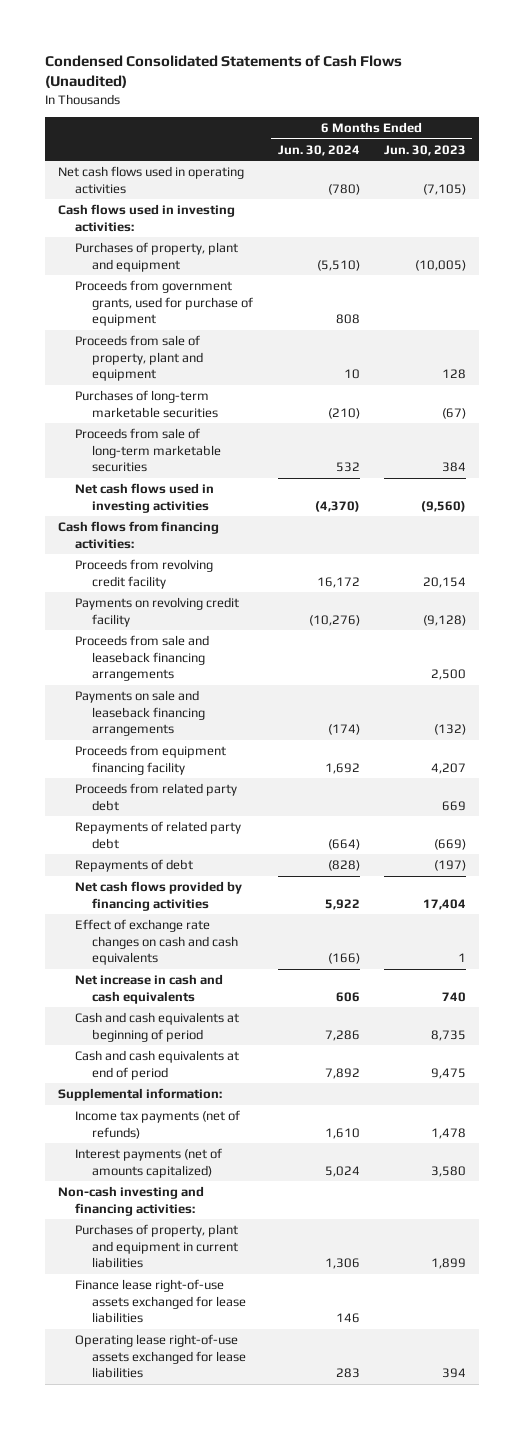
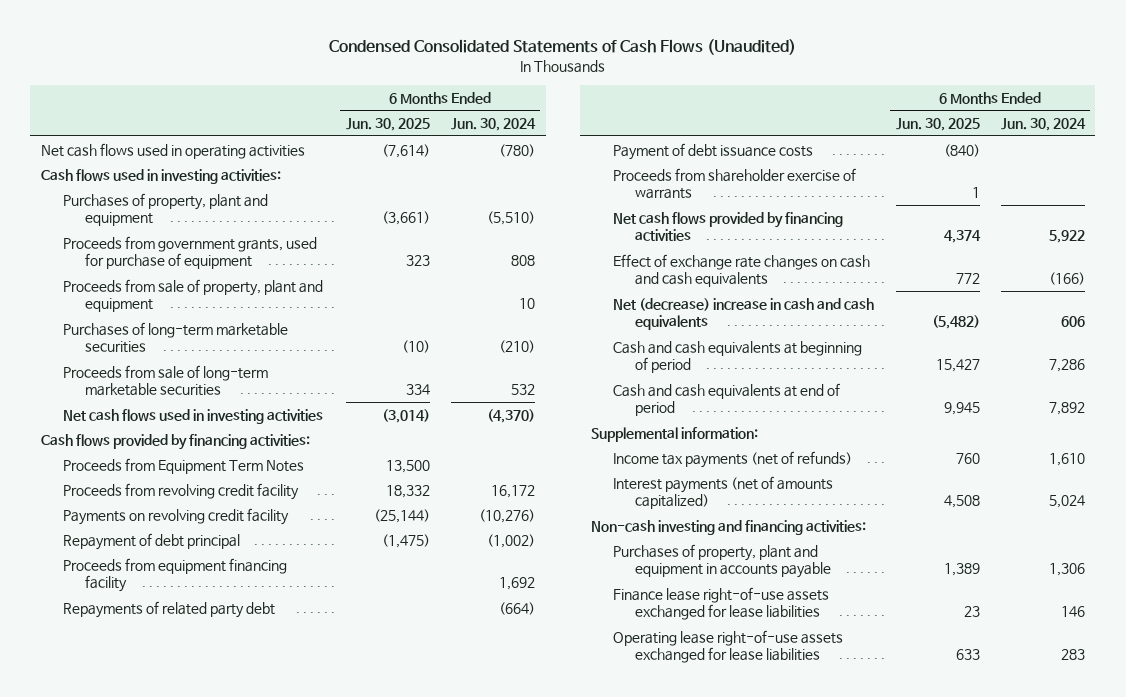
- | 6 Months Ended Jun. 30, 2024 | 6 Months Ended Jun. 30, 2023
+ | 6 Months Ended Jun. 30, 2025 | 6 Months Ended Jun. 30, 2024
- Cash flows from financing activities:
+ Cash flows provided by financing activities:
+ Proceeds from Equipment Term Notes | 13,500 |
- Proceeds from sale and leaseback financing arrangements | | 2,500
- Payments on sale and leaseback financing arrangements | (174) | (132)
+ Repayment of debt principal | (1,475) | (1,002)
- Proceeds from related party debt | | 669
- Repayments of debt | (828) | (197)
+ Payment of debt issuance costs | (840) |
+ Proceeds from shareholder exercise of warrants | 1 |
- Net increase in cash and cash equivalents | 606 | 740
+ Net (decrease) increase in cash and cash equivalents | (5,482) | 606
- Purchases of property, plant and equipment in current liabilities | 1,306 | 1,899
+ Purchases of property, plant and equipment in accounts payable | 1,389 | 1,306

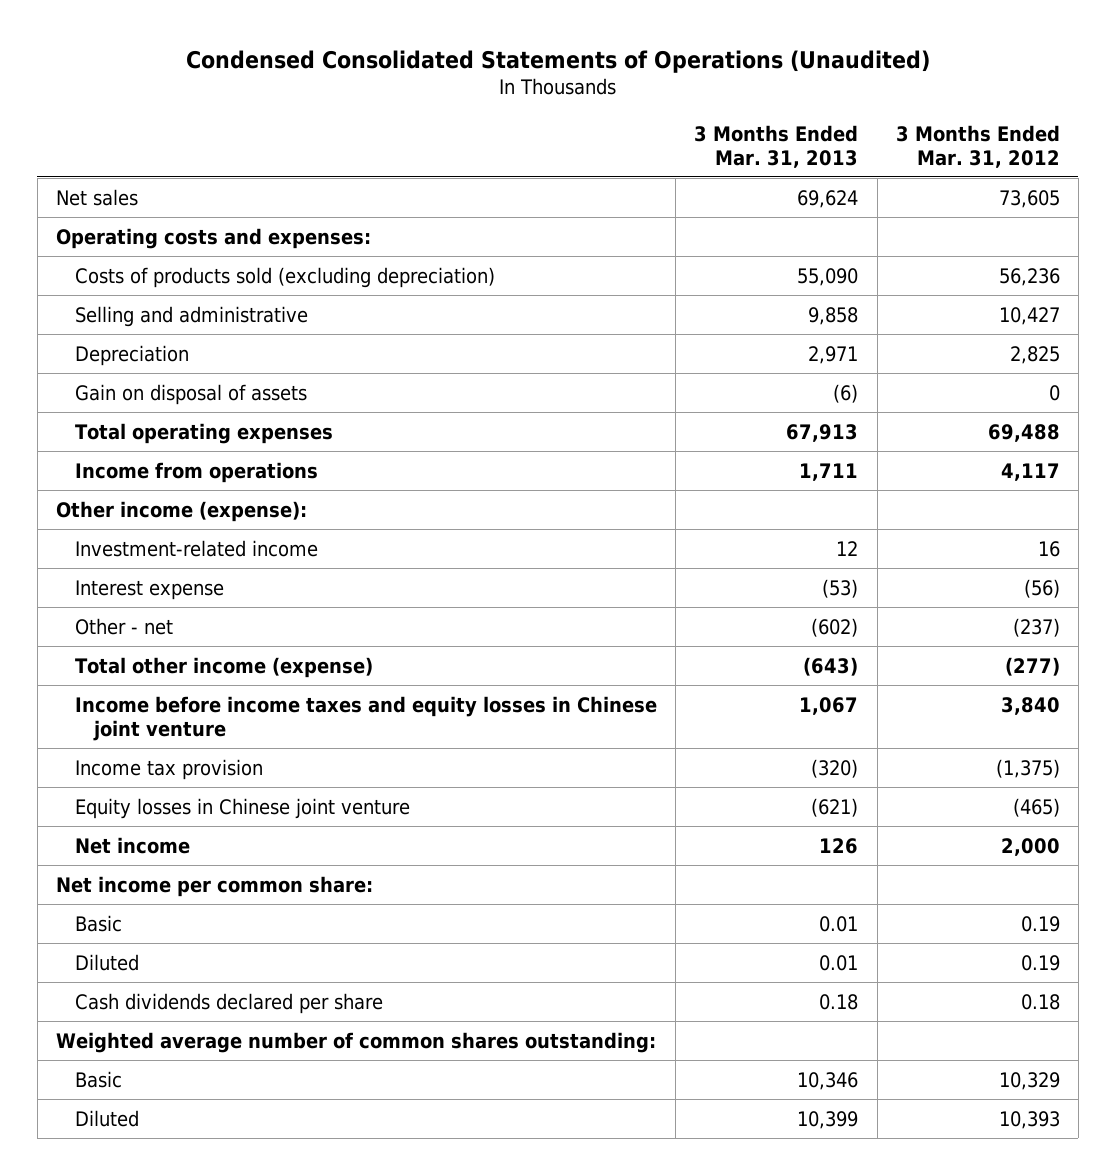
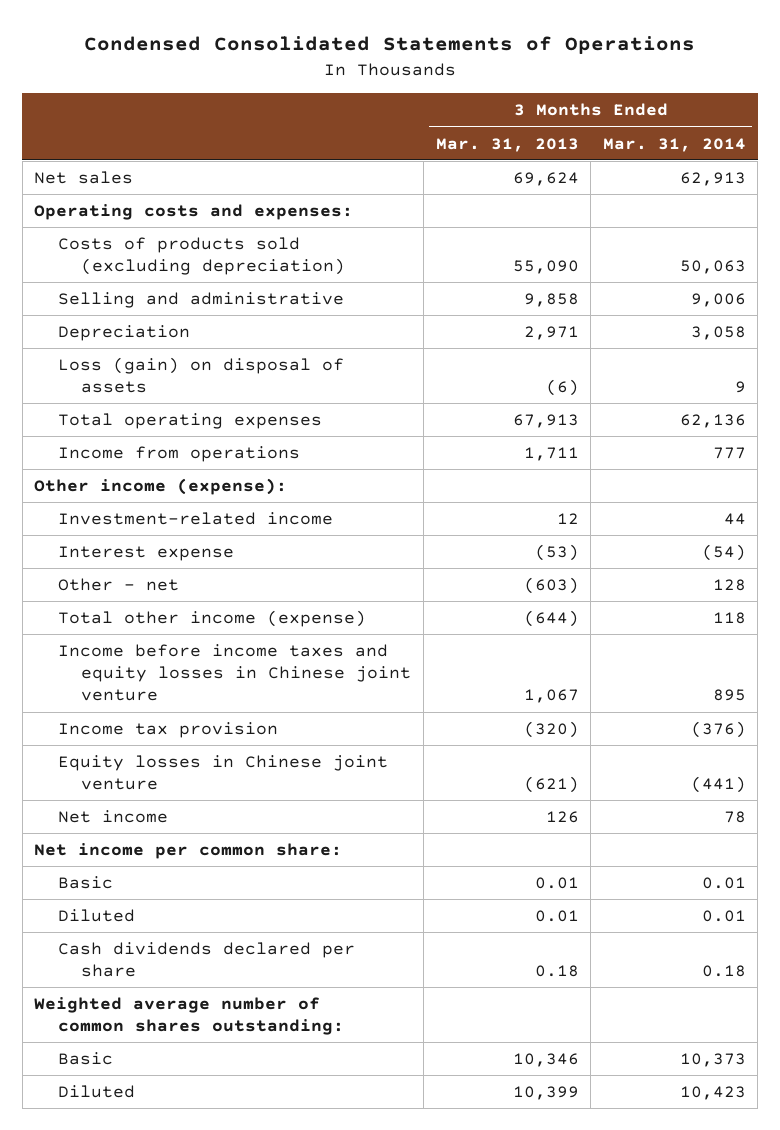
- Condensed Consolidated Statements of Operations (Unaudited)
+ Condensed Consolidated Statements of Operations
- | 3 Months Ended Mar. 31, 2013 | 3 Months Ended Mar. 31, 2012
+ | 3 Months Ended Mar. 31, 2013 | 3 Months Ended Mar. 31, 2014
- Gain on disposal of assets | (6) | 0
+ Loss (gain) on disposal of assets | (6) | 9
- Other - net | (602) | (237)
- Total other income (expense) | (643) | (277)
+ Other - net | (603) | 128
+ Total other income (expense) | (644) | 118

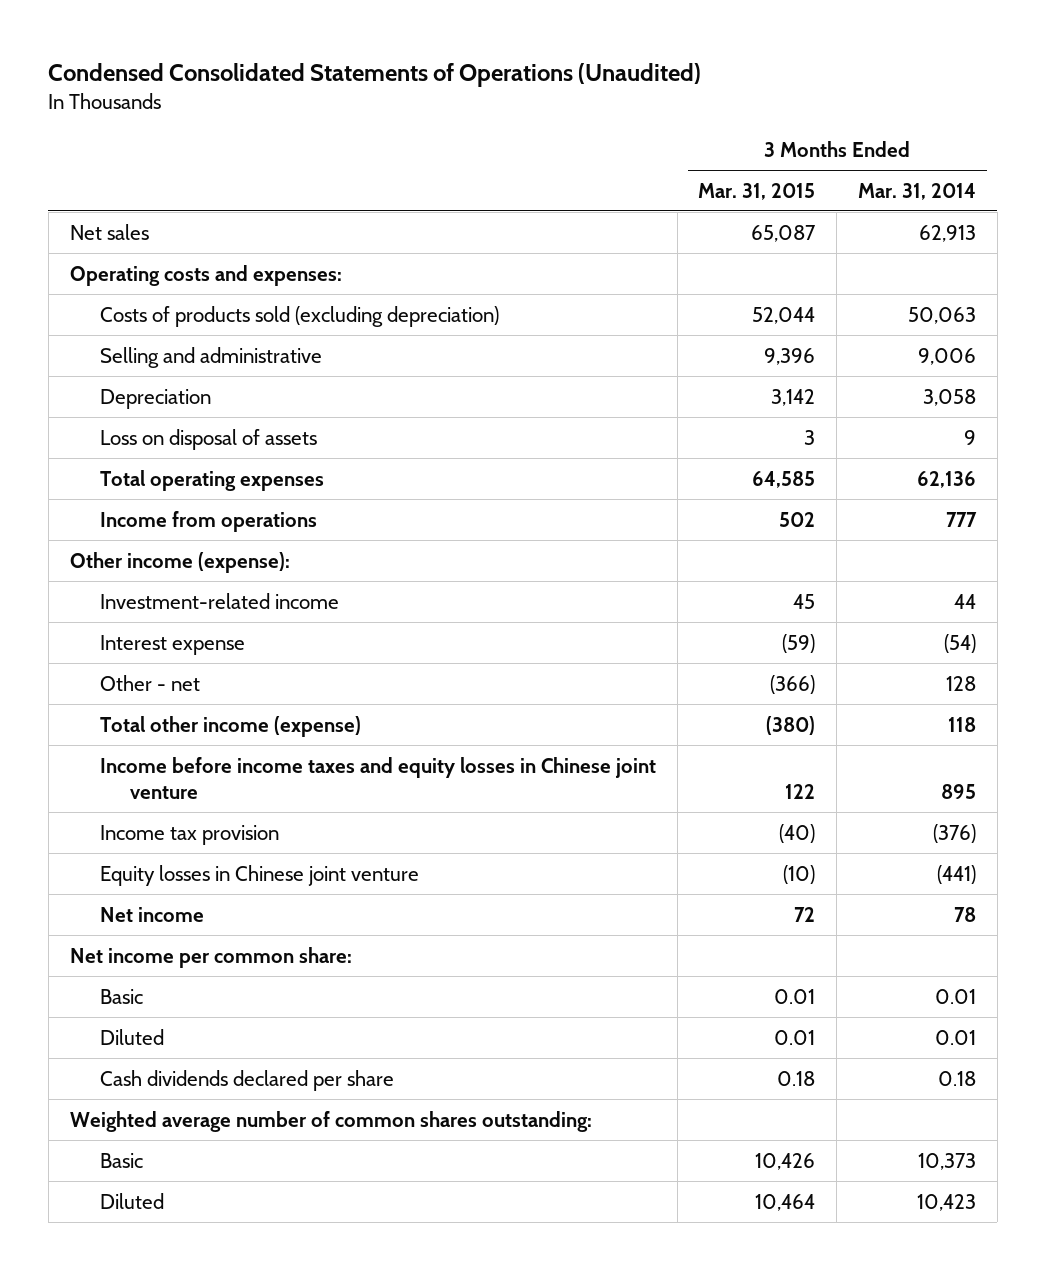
- Condensed Consolidated Statements of Operations
+ Condensed Consolidated Statements of Operations (Unaudited)
- | 3 Months Ended Mar. 31, 2013 | 3 Months Ended Mar. 31, 2014
+ | 3 Months Ended Mar. 31, 2015 | 3 Months Ended Mar. 31, 2014
- Loss (gain) on disposal of assets | (6) | 9
+ Loss on disposal of assets | 3 | 9

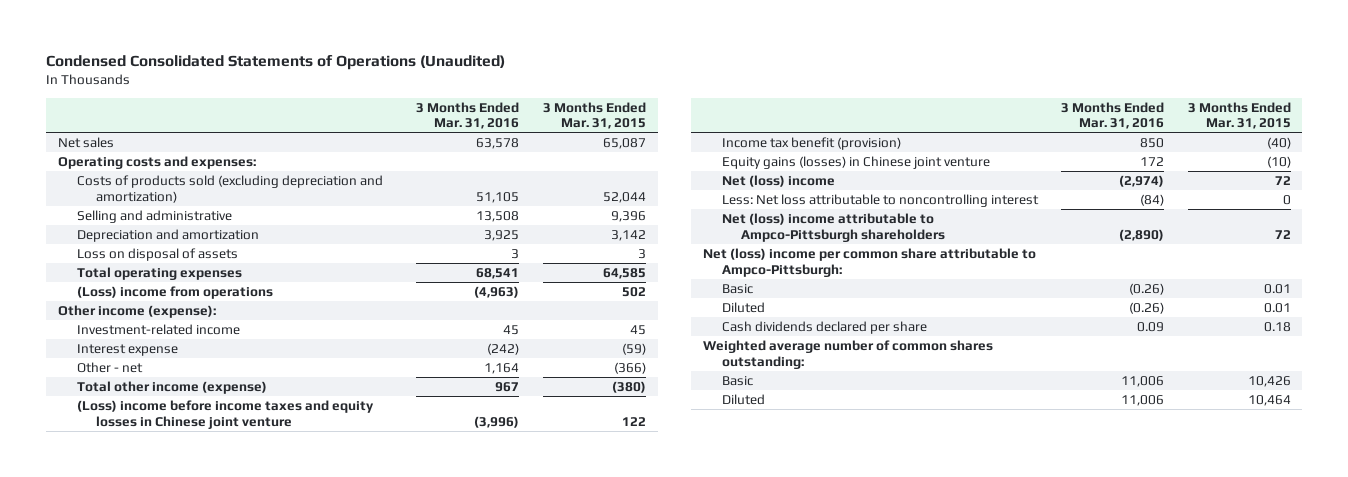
- | 3 Months Ended Mar. 31, 2015 | 3 Months Ended Mar. 31, 2014
+ | 3 Months Ended Mar. 31, 2016 | 3 Months Ended Mar. 31, 2015
- Costs of products sold (excluding depreciation) | 52,044 | 50,063
+ Costs of products sold (excluding depreciation and amortization) | 51,105 | 52,044
- Depreciation | 3,142 | 3,058
+ Depreciation and amortization | 3,925 | 3,142
- Income from operations | 502 | 777
+ (Loss) income from operations | (4,963) | 502
- Income before income taxes and equity losses in Chinese joint venture | 122 | 895
- Income tax provision | (40) | (376)
- Equity losses in Chinese joint venture | (10) | (441)
- Net income | 72 | 78
- Net income per common share:
+ (Loss) income before income taxes and equity losses in Chinese joint venture | (3,996) | 122
+ Income tax benefit (provision) | 850 | (40)
+ Equity gains (losses) in Chinese joint venture | 172 | (10)
+ Net (loss) income | (2,974) | 72
+ Less: Net loss attributable to noncontrolling interest | (84) | 0
+ Net (loss) income attributable to Ampco-Pittsburgh shareholders | (2,890) | 72
+ Net (loss) income per common share attributable to Ampco-Pittsburgh:

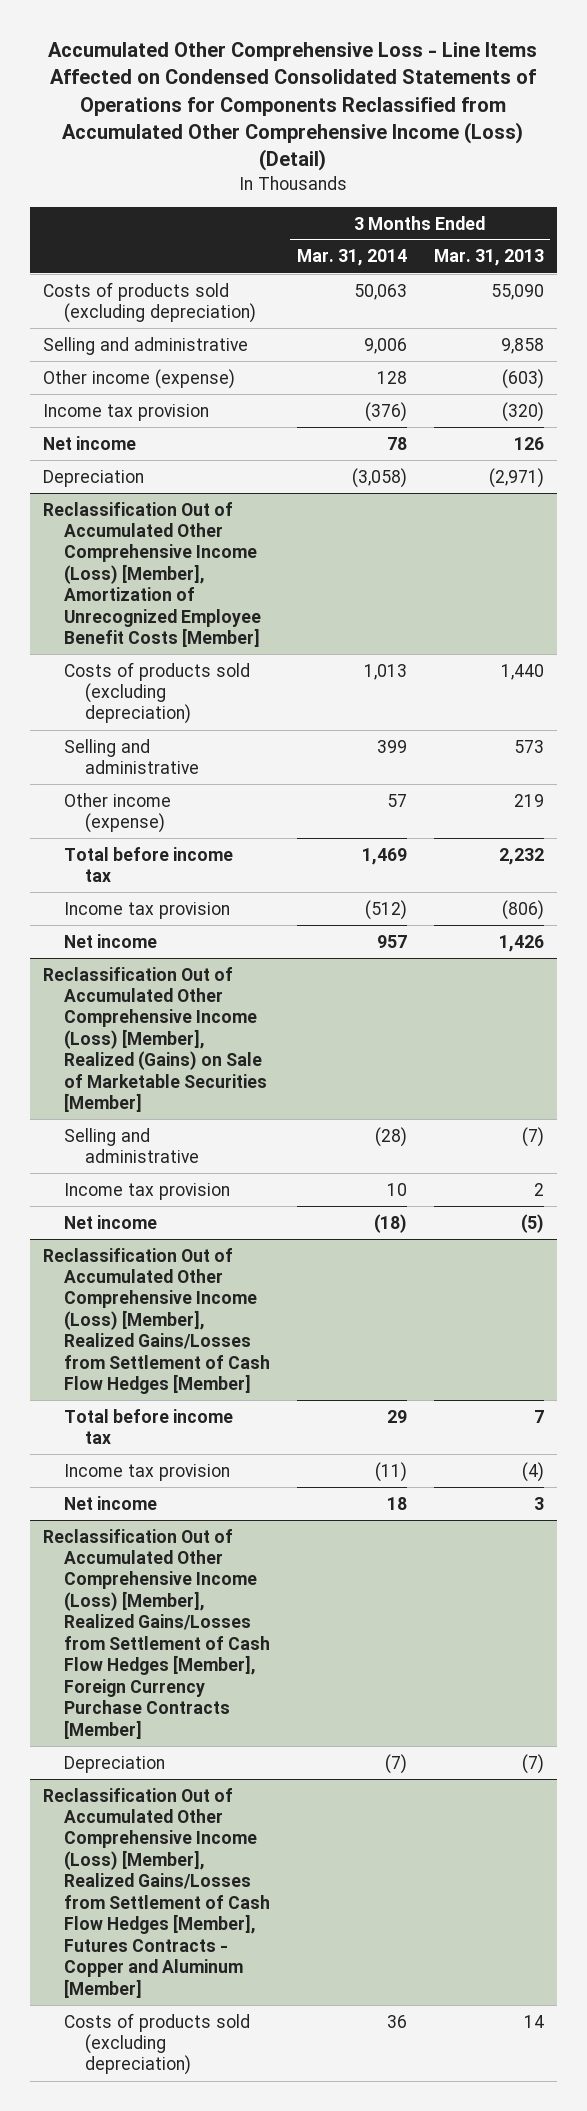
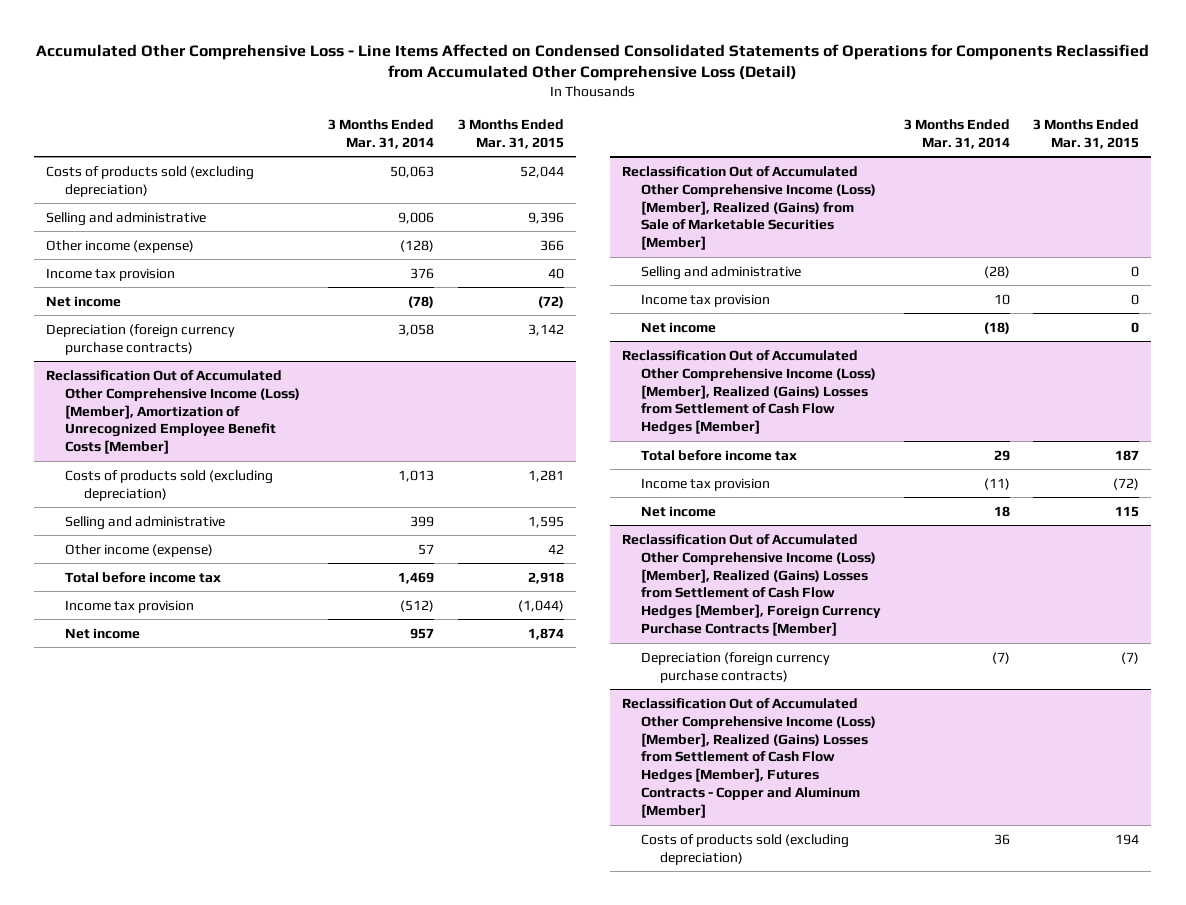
- Accumulated Other Comprehensive Loss - Line Items Affected on Condensed Consolidated Statements of Operations for Components Reclassified from Accumulated Other Comprehensive Income (Loss) (Detail)
+ Accumulated Other Comprehensive Loss - Line Items Affected on Condensed Consolidated Statements of Operations for Components Reclassified from Accumulated Other Comprehensive Loss (Detail)
- | 3 Months Ended Mar. 31, 2014 | 3 Months Ended Mar. 31, 2013
+ | 3 Months Ended Mar. 31, 2014 | 3 Months Ended Mar. 31, 2015
- Other income (expense) | 128 | (603)
- Income tax provision | (376) | (320)
- Net income | 78 | 126
- Depreciation | (3,058) | (2,971)
+ Other income (expense) | (128) | 366
+ Income tax provision | 376 | 40
+ Net income | (78) | (72)
+ Depreciation (foreign currency purchase contracts) | 3,058 | 3,142
- Reclassification Out of Accumulated Other Comprehensive Income (Loss) [Member], Realized (Gains) on Sale of Marketable Securities [Member]
+ Reclassification Out of Accumulated Other Comprehensive Income (Loss) [Member], Realized (Gains) from Sale of Marketable Securities [Member]
- Reclassification Out of Accumulated Other Comprehensive Income (Loss) [Member], Realized Gains/Losses from Settlement of Cash Flow Hedges [Member]
+ Reclassification Out of Accumulated Other Comprehensive Income (Loss) [Member], Realized (Gains) Losses from Settlement of Cash Flow Hedges [Member]
- Reclassification Out of Accumulated Other Comprehensive Income (Loss) [Member], Realized Gains/Losses from Settlement of Cash Flow Hedges [Member], Foreign Currency Purchase Contracts [Member]
- Depreciation | (7) | (7)
- Reclassification Out of Accumulated Other Comprehensive Income (Loss) [Member], Realized Gains/Losses from Settlement of Cash Flow Hedges [Member], Futures Contracts - Copper and Aluminum [Member]
+ Reclassification Out of Accumulated Other Comprehensive Income (Loss) [Member], Realized (Gains) Losses from Settlement of Cash Flow Hedges [Member], Foreign Currency Purchase Contracts [Member]
+ Depreciation (foreign currency purchase contracts) | (7) | (7)
+ Reclassification Out of Accumulated Other Comprehensive Income (Loss) [Member], Realized (Gains) Losses from Settlement of Cash Flow Hedges [Member], Futures Contracts - Copper and Aluminum [Member]

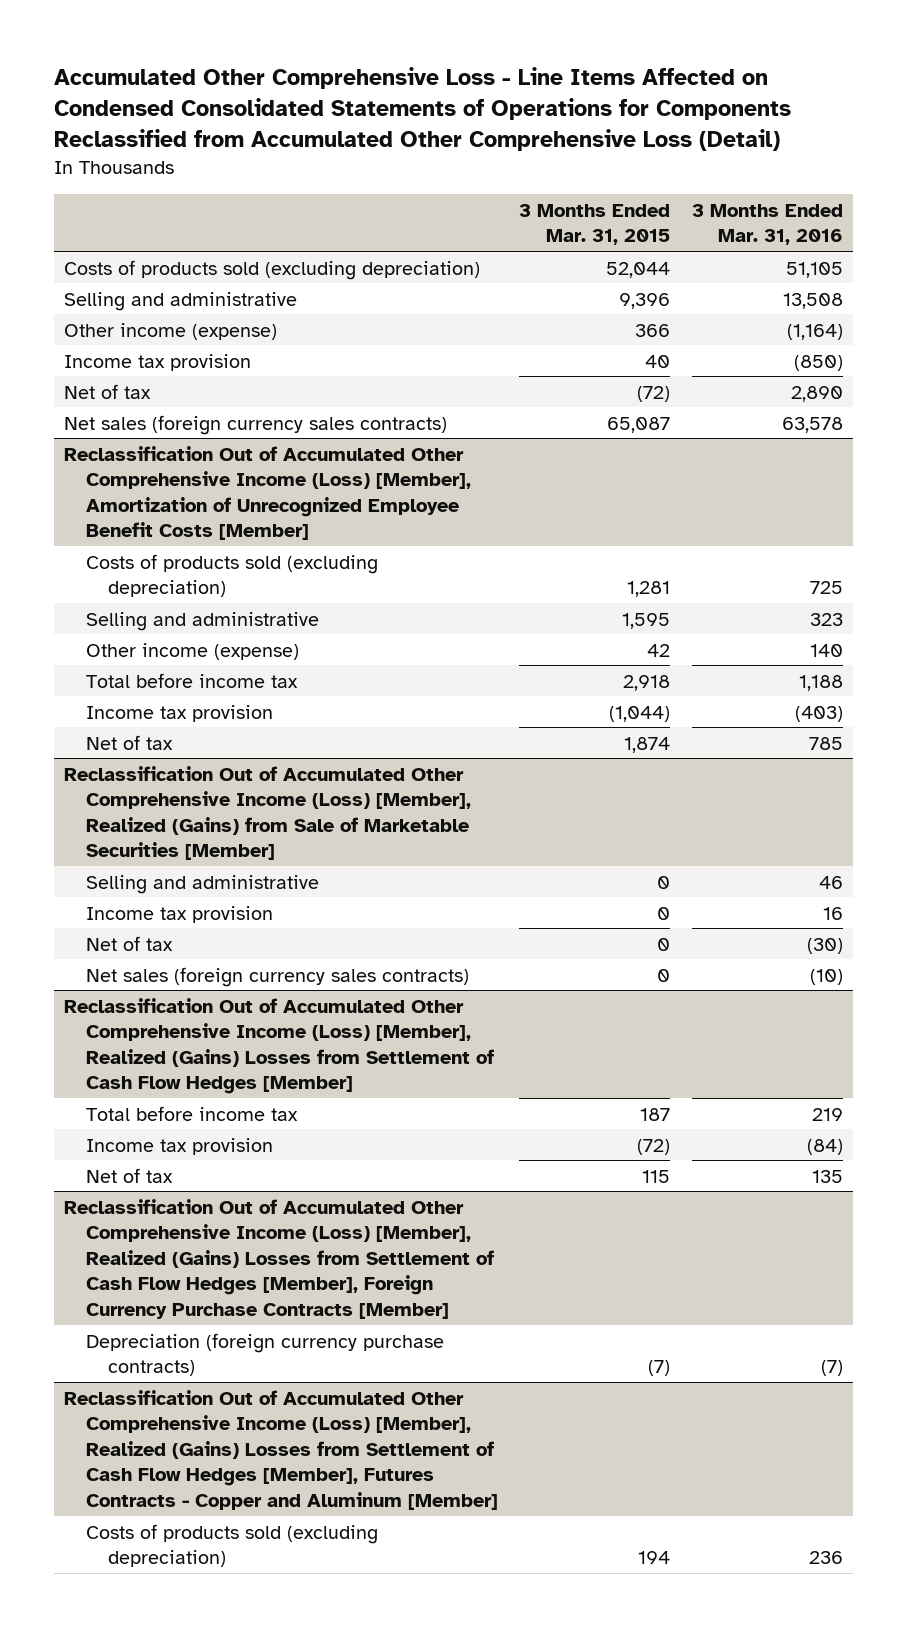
- | 3 Months Ended Mar. 31, 2014 | 3 Months Ended Mar. 31, 2015
+ | 3 Months Ended Mar. 31, 2015 | 3 Months Ended Mar. 31, 2016
- Net income | (78) | (72)
- Depreciation (foreign currency purchase contracts) | 3,058 | 3,142
+ Net of tax | (72) | 2,890
+ Net sales (foreign currency sales contracts) | 65,087 | 63,578
@ Reclassification Out of Accumulated Other Comprehensive Income (Loss) [Member], Amortization of Unrecognized Employee Benefit Costs [Member]
- Net income | 957 | 1,874
+ Net of tax | 1,874 | 785
@ Reclassification Out of Accumulated Other Comprehensive Income (Loss) [Member], Realized (Gains) from Sale of Marketable Securities [Member]
- Net income | (18) | 0
+ Net of tax | 0 | (30)
+ Net sales (foreign currency sales contracts) | 0 | (10)
@ Reclassification Out of Accumulated Other Comprehensive Income (Loss) [Member], Realized (Gains) Losses from Settlement of Cash Flow Hedges [Member]
- Net income | 18 | 115
+ Net of tax | 115 | 135

